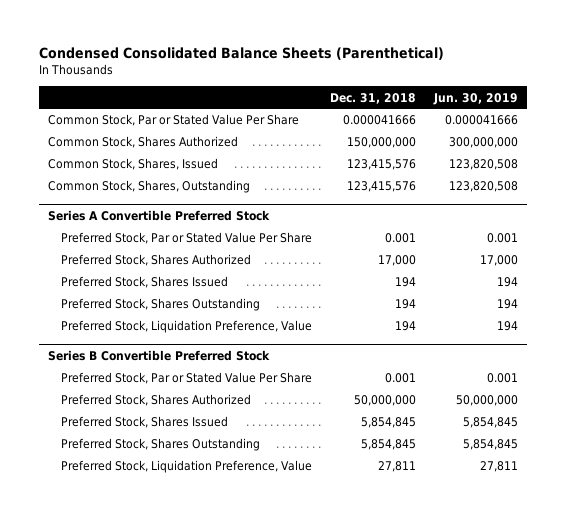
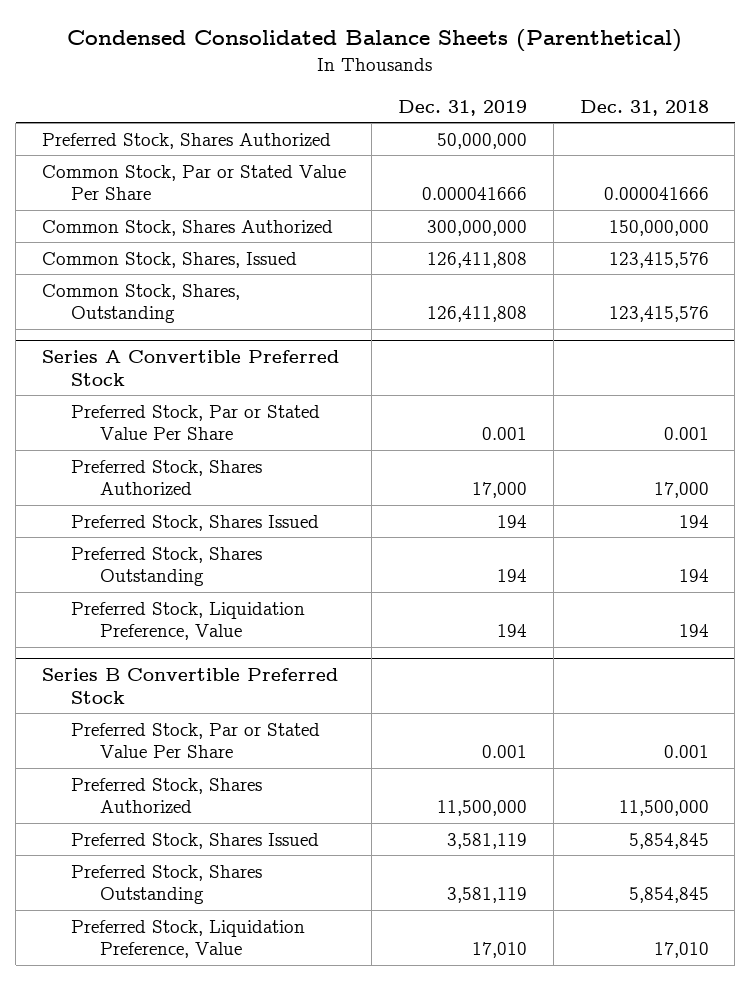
- | Dec. 31, 2018 | Jun. 30, 2019
+ | Dec. 31, 2019 | Dec. 31, 2018
+ Preferred Stock, Shares Authorized | 50,000,000 |
@ Series B Convertible Preferred Stock
- Preferred Stock, Shares Authorized | 50,000,000 | 50,000,000
+ Preferred Stock, Shares Authorized | 11,500,000 | 11,500,000
- Preferred Stock, Liquidation Preference, Value | 27,811 | 27,811
+ Preferred Stock, Liquidation Preference, Value | 17,010 | 17,010

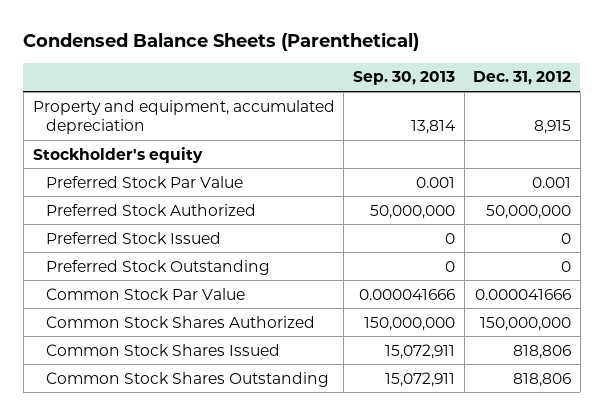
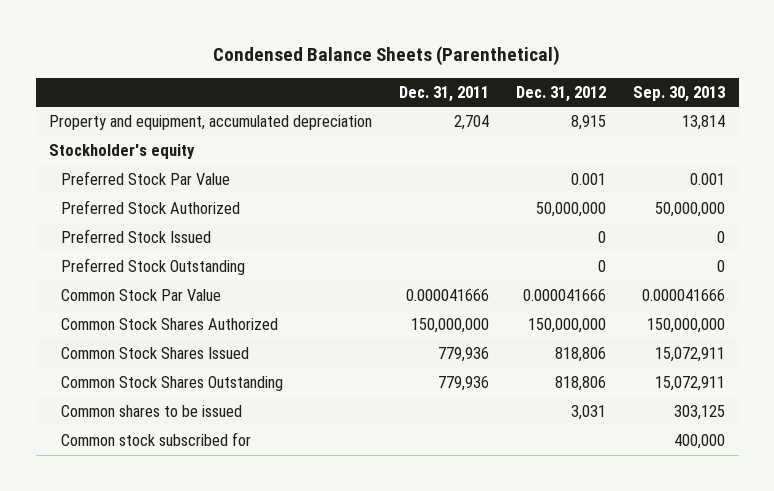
- | Sep. 30, 2013 | Dec. 31, 2012
+ | Dec. 31, 2011 | Dec. 31, 2012 | Sep. 30, 2013
+ Common shares to be issued | | 3,031 | 303,125
+ Common stock subscribed for | | | 400,000

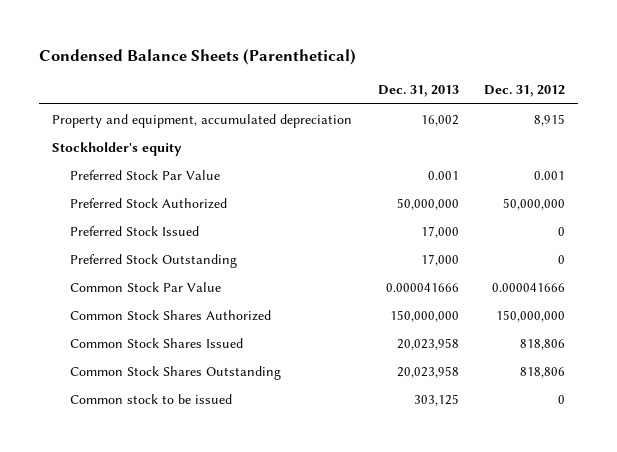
- | Dec. 31, 2011 | Dec. 31, 2012 | Sep. 30, 2013
+ | Dec. 31, 2013 | Dec. 31, 2012
- Common shares to be issued | | 3,031 | 303,125
- Common stock subscribed for | | | 400,000
+ Common stock to be issued | 303,125 | 0

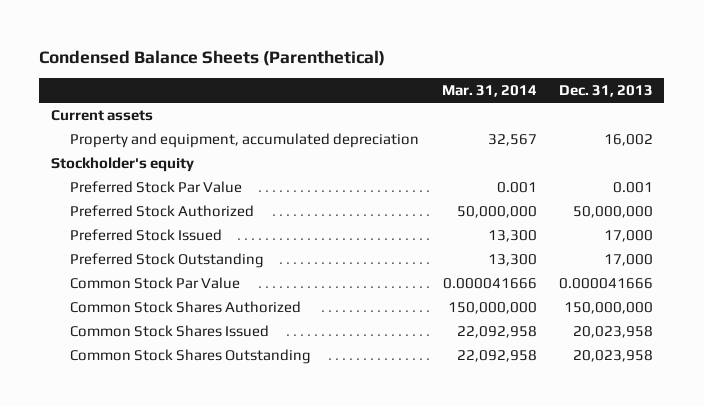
- | Dec. 31, 2013 | Dec. 31, 2012
+ | Mar. 31, 2014 | Dec. 31, 2013
+ Current assets
- Common stock to be issued | 303,125 | 0

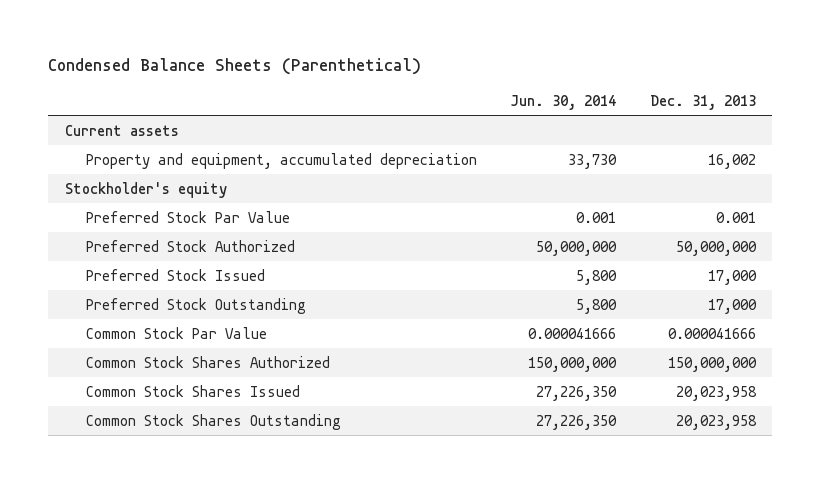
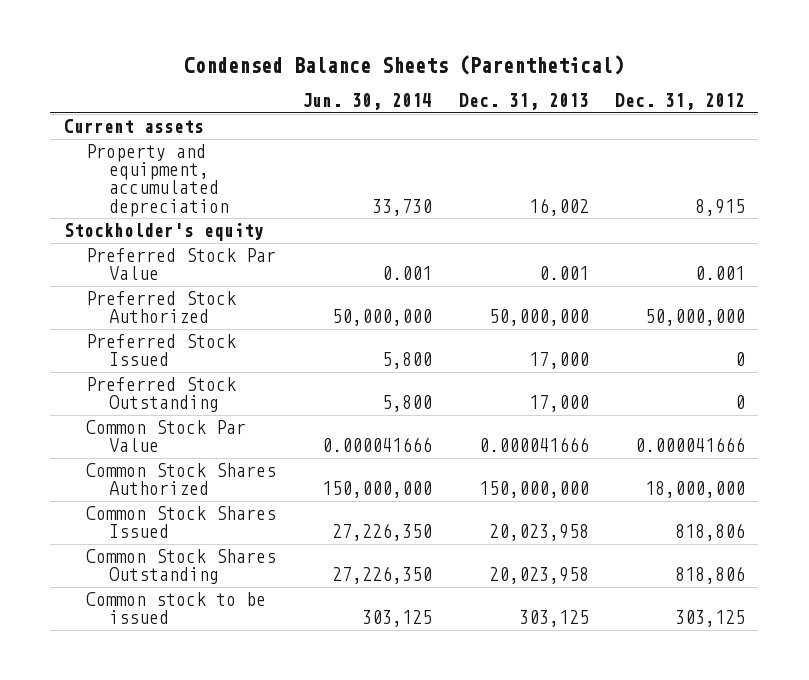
- | Jun. 30, 2014 | Dec. 31, 2013
+ | Jun. 30, 2014 | Dec. 31, 2013 | Dec. 31, 2012
+ Common stock to be issued | 303,125 | 303,125 | 303,125

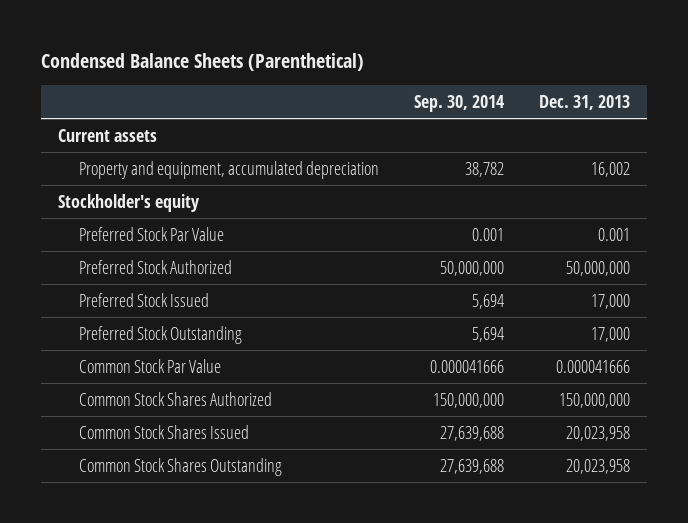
- | Jun. 30, 2014 | Dec. 31, 2013 | Dec. 31, 2012
+ | Sep. 30, 2014 | Dec. 31, 2013
- Common stock to be issued | 303,125 | 303,125 | 303,125

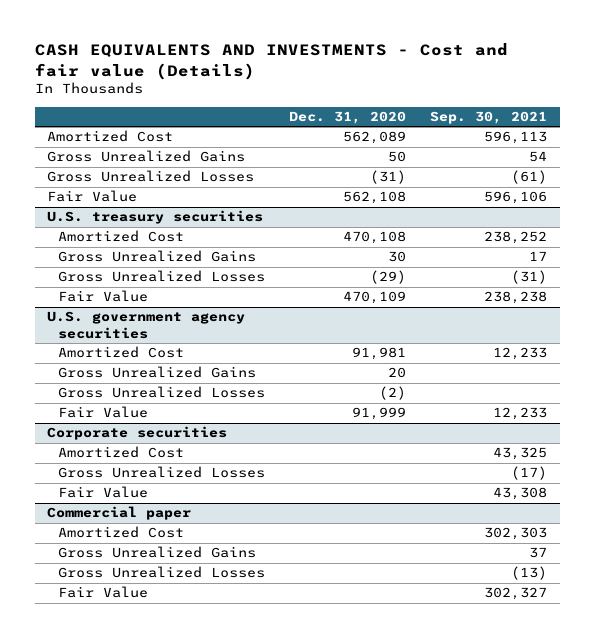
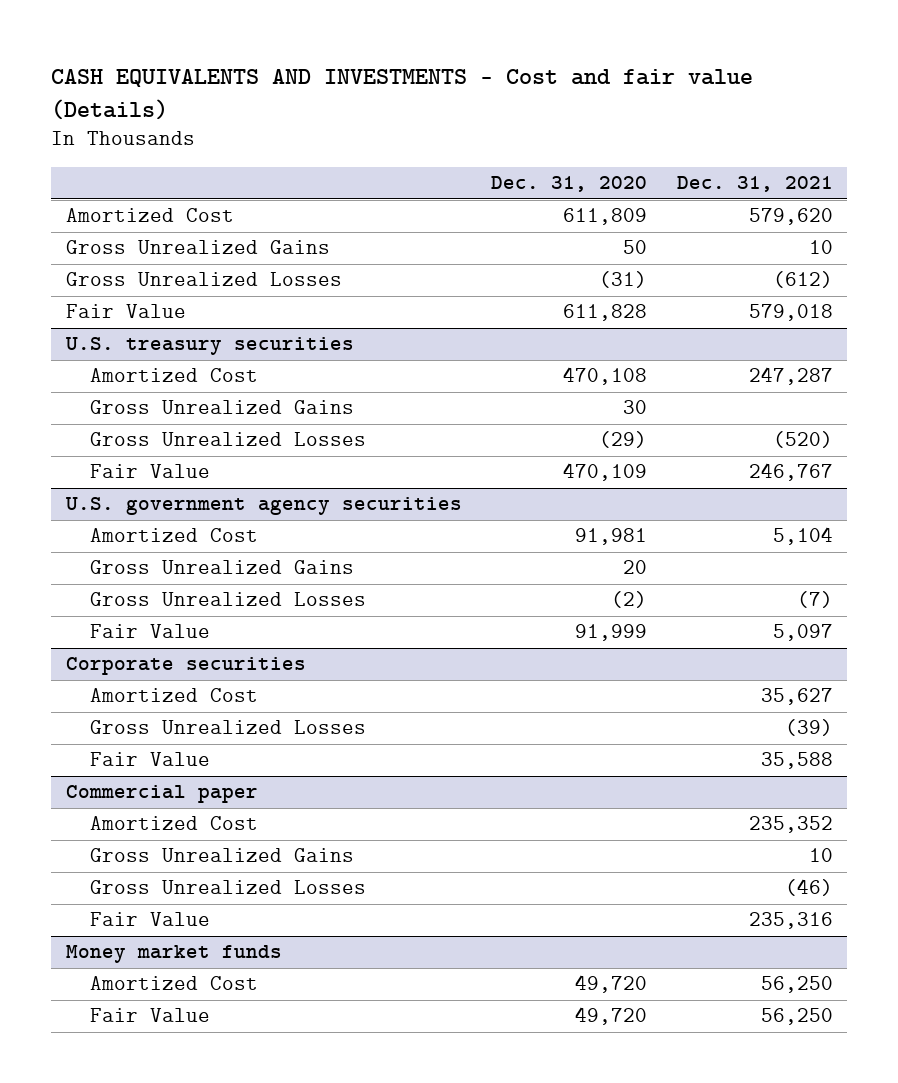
- | Dec. 31, 2020 | Sep. 30, 2021
+ | Dec. 31, 2020 | Dec. 31, 2021
- Amortized Cost | 562,089 | 596,113
+ Amortized Cost | 611,809 | 579,620
- Fair Value | 562,108 | 596,106
+ Fair Value | 611,828 | 579,018
+ Money market funds
+ Amortized Cost | 49,720 | 56,250
+ Fair Value | 49,720 | 56,250

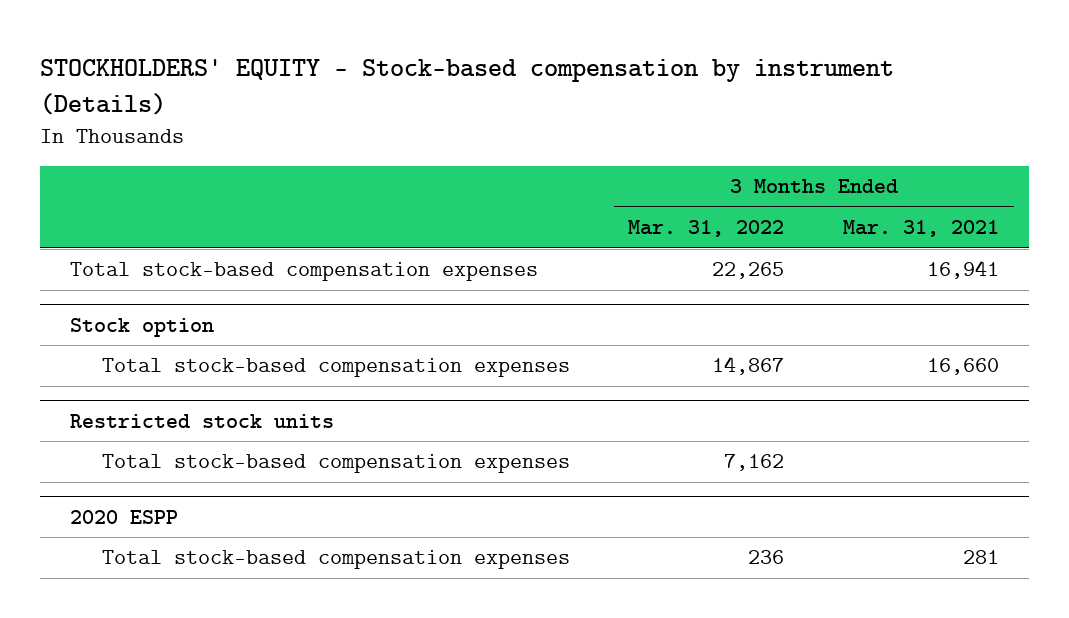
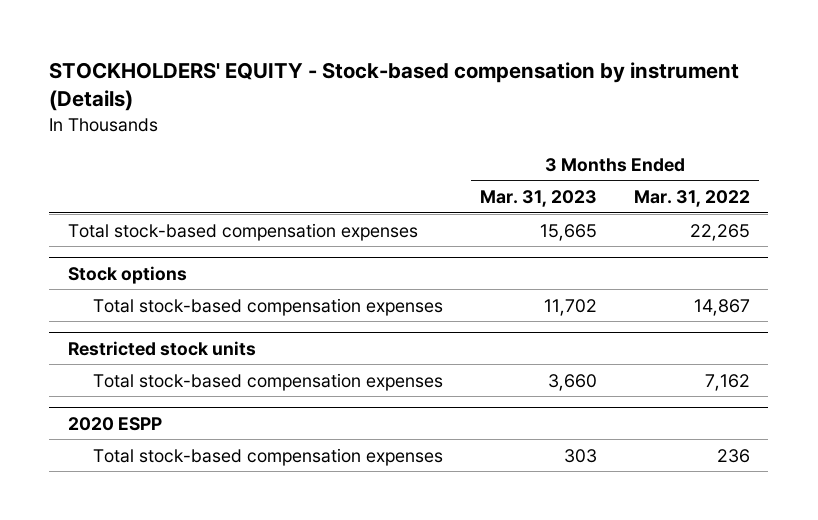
- | 3 Months Ended Mar. 31, 2022 | 3 Months Ended Mar. 31, 2021
+ | 3 Months Ended Mar. 31, 2023 | 3 Months Ended Mar. 31, 2022
- Stock option
+ Stock options

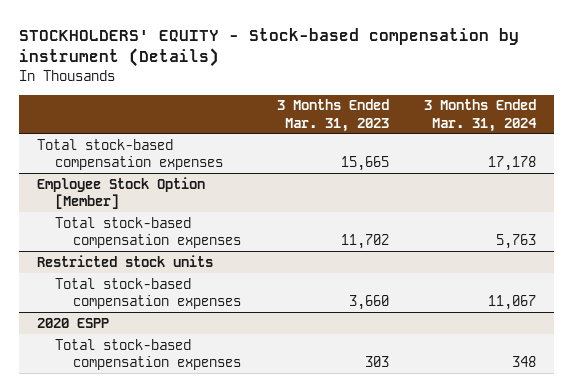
- | 3 Months Ended Mar. 31, 2023 | 3 Months Ended Mar. 31, 2022
+ | 3 Months Ended Mar. 31, 2023 | 3 Months Ended Mar. 31, 2024
- Stock options
+ Employee Stock Option [Member]

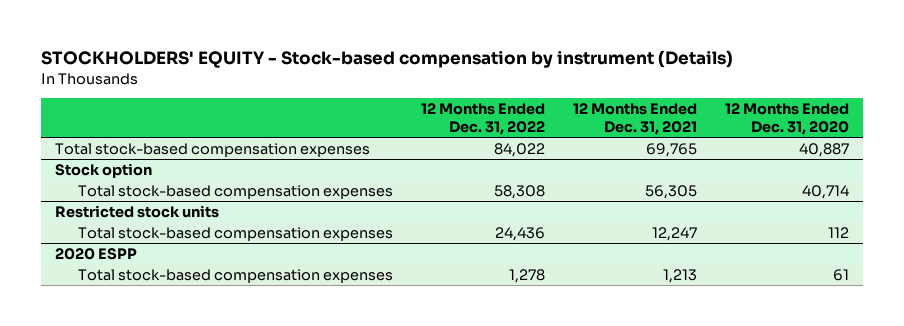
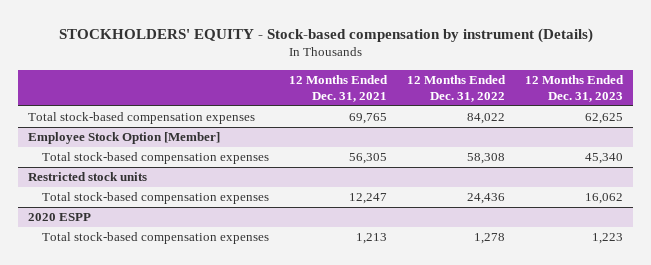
- | 12 Months Ended Dec. 31, 2022 | 12 Months Ended Dec. 31, 2021 | 12 Months Ended Dec. 31, 2020
+ | 12 Months Ended Dec. 31, 2021 | 12 Months Ended Dec. 31, 2022 | 12 Months Ended Dec. 31, 2023
- Stock option
+ Employee Stock Option [Member]

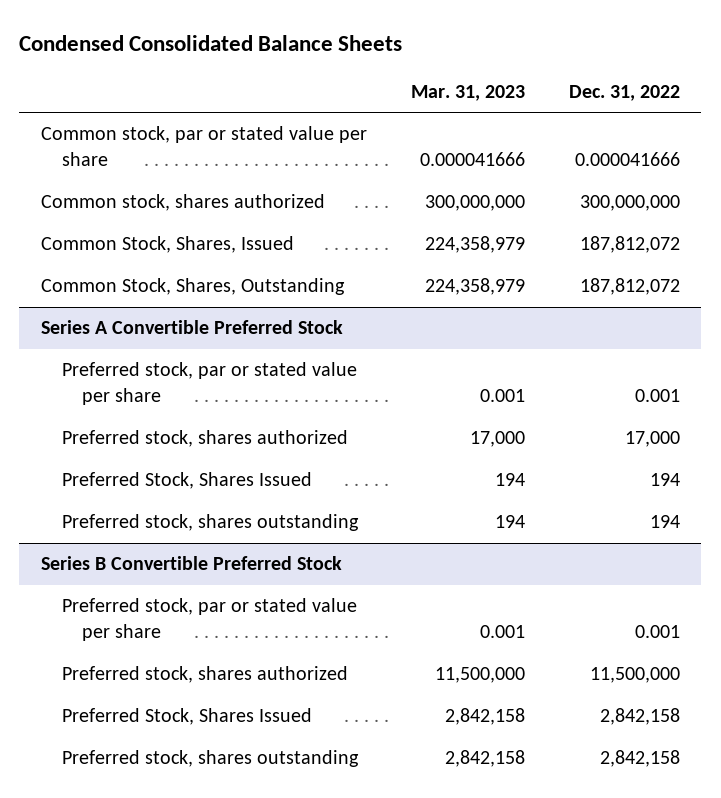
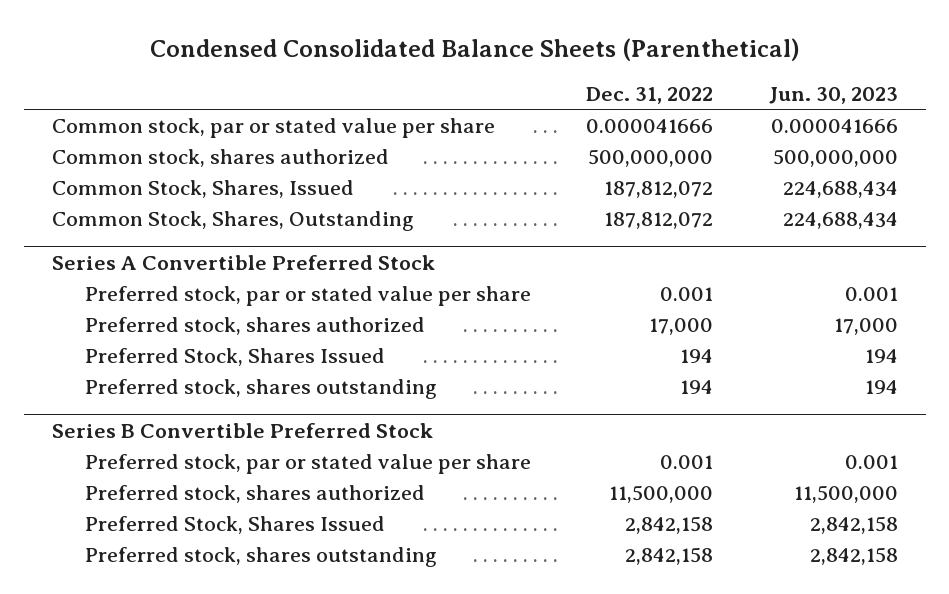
- Condensed Consolidated Balance Sheets
+ Condensed Consolidated Balance Sheets (Parenthetical)
- | Mar. 31, 2023 | Dec. 31, 2022
+ | Dec. 31, 2022 | Jun. 30, 2023
- Common stock, shares authorized | 300,000,000 | 300,000,000
+ Common stock, shares authorized | 500,000,000 | 500,000,000

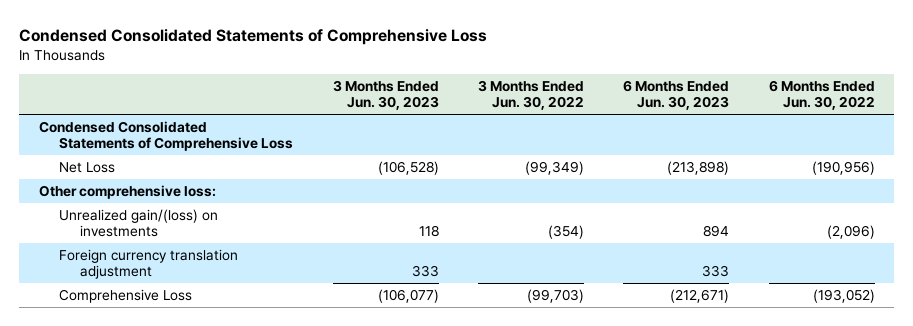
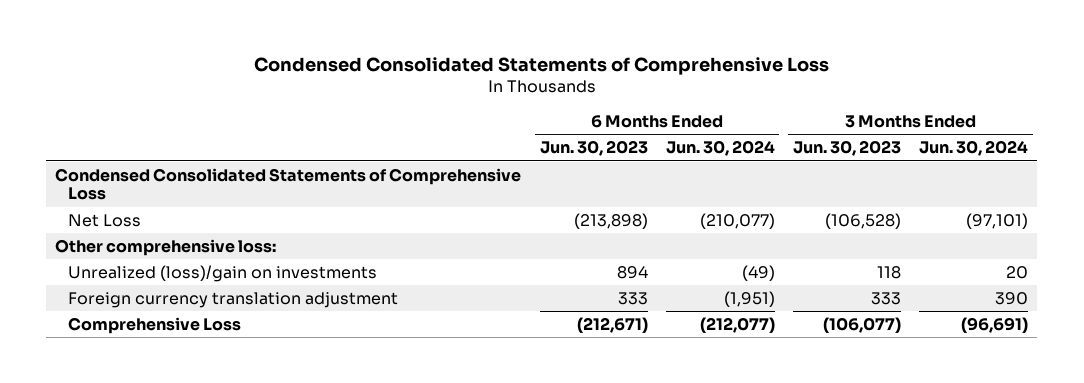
- | 3 Months Ended Jun. 30, 2023 | 3 Months Ended Jun. 30, 2022 | 6 Months Ended Jun. 30, 2023 | 6 Months Ended Jun. 30, 2022
+ | 6 Months Ended Jun. 30, 2023 | 6 Months Ended Jun. 30, 2024 | 3 Months Ended Jun. 30, 2023 | 3 Months Ended Jun. 30, 2024
- Unrealized gain/(loss) on investments | 118 | (354) | 894 | (2,096)
+ Unrealized (loss)/gain on investments | 894 | (49) | 118 | 20

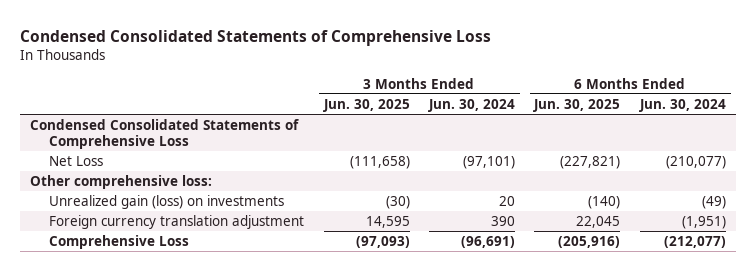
- | 6 Months Ended Jun. 30, 2023 | 6 Months Ended Jun. 30, 2024 | 3 Months Ended Jun. 30, 2023 | 3 Months Ended Jun. 30, 2024
+ | 3 Months Ended Jun. 30, 2025 | 3 Months Ended Jun. 30, 2024 | 6 Months Ended Jun. 30, 2025 | 6 Months Ended Jun. 30, 2024
- Unrealized (loss)/gain on investments | 894 | (49) | 118 | 20
+ Unrealized gain (loss) on investments | (30) | 20 | (140) | (49)

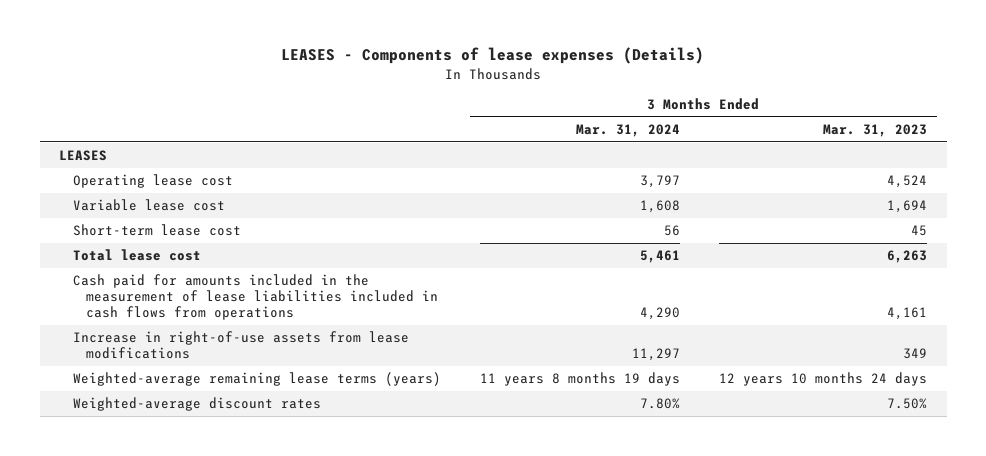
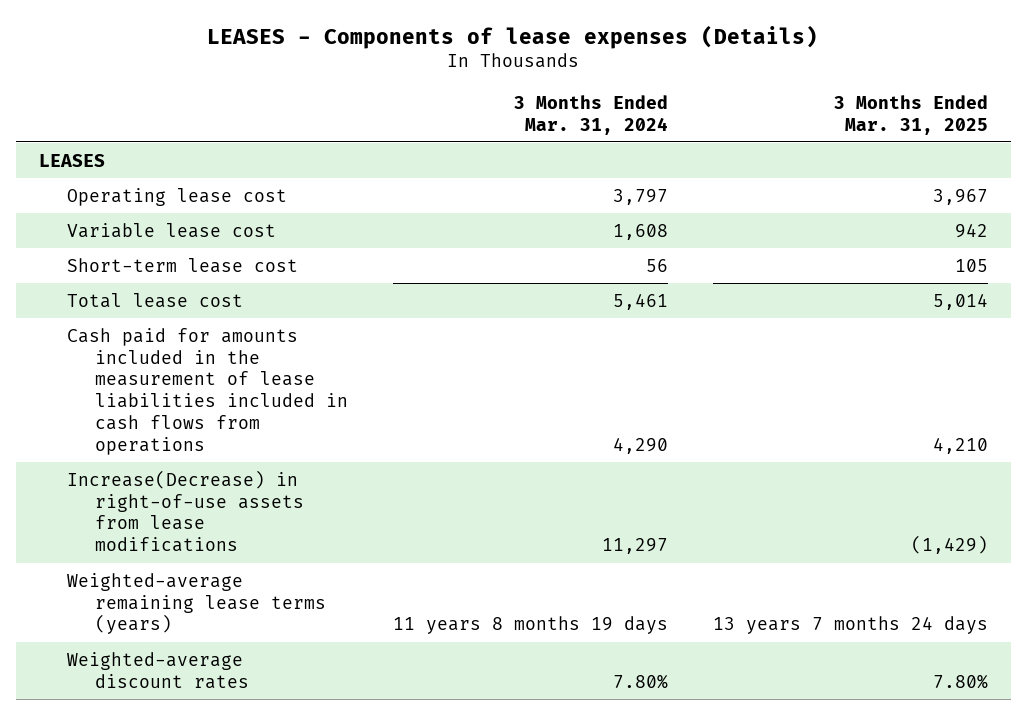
- | 3 Months Ended Mar. 31, 2024 | 3 Months Ended Mar. 31, 2023
+ | 3 Months Ended Mar. 31, 2024 | 3 Months Ended Mar. 31, 2025
- Increase in right-of-use assets from lease modifications | 11,297 | 349
+ Increase(Decrease) in right-of-use assets from lease modifications | 11,297 | (1,429)

